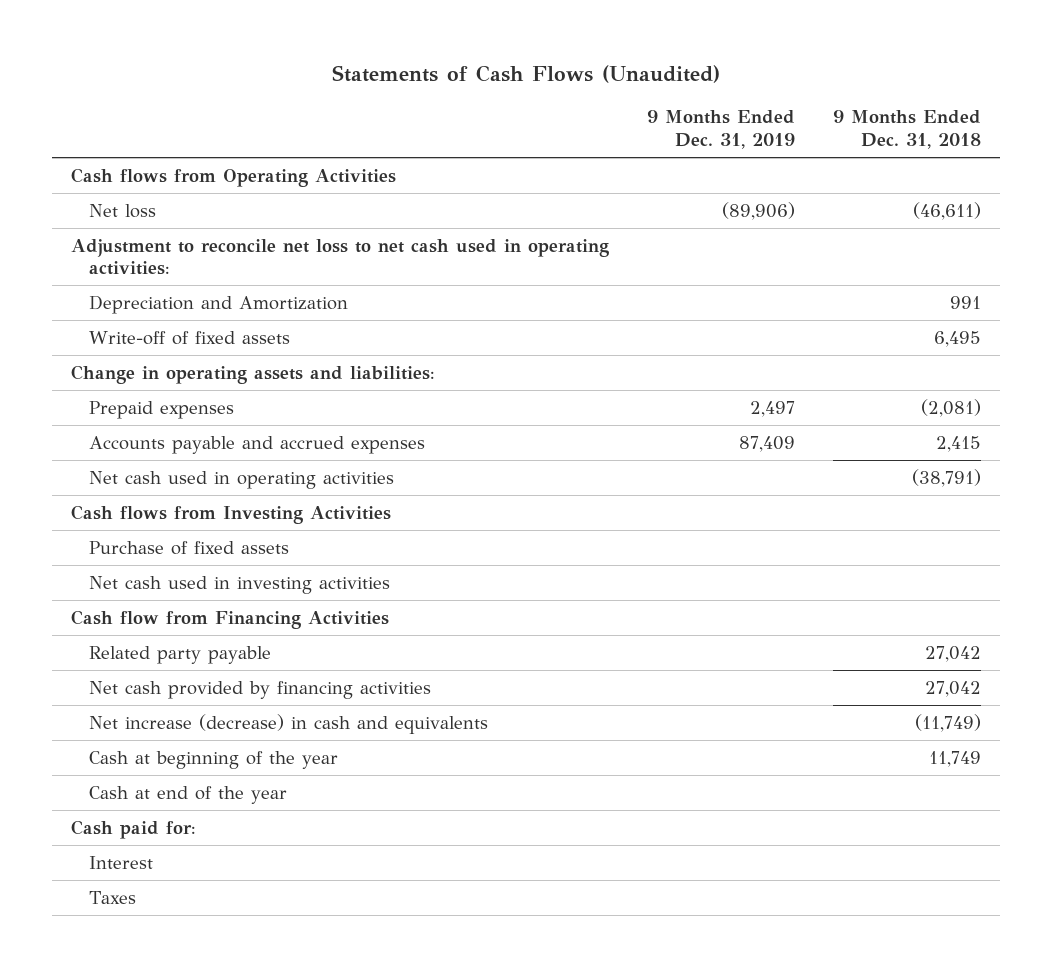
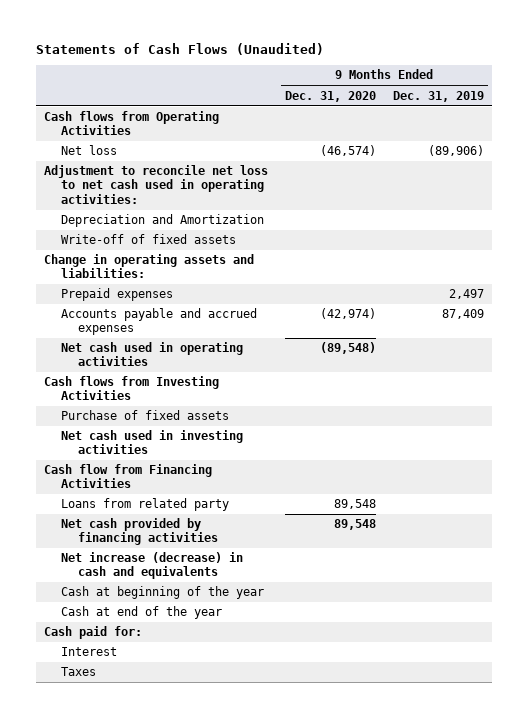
- | 9 Months Ended Dec. 31, 2019 | 9 Months Ended Dec. 31, 2018
+ | 9 Months Ended Dec. 31, 2020 | 9 Months Ended Dec. 31, 2019
- Related party payable | | 27,042
+ Loans from related party | 89,548 |

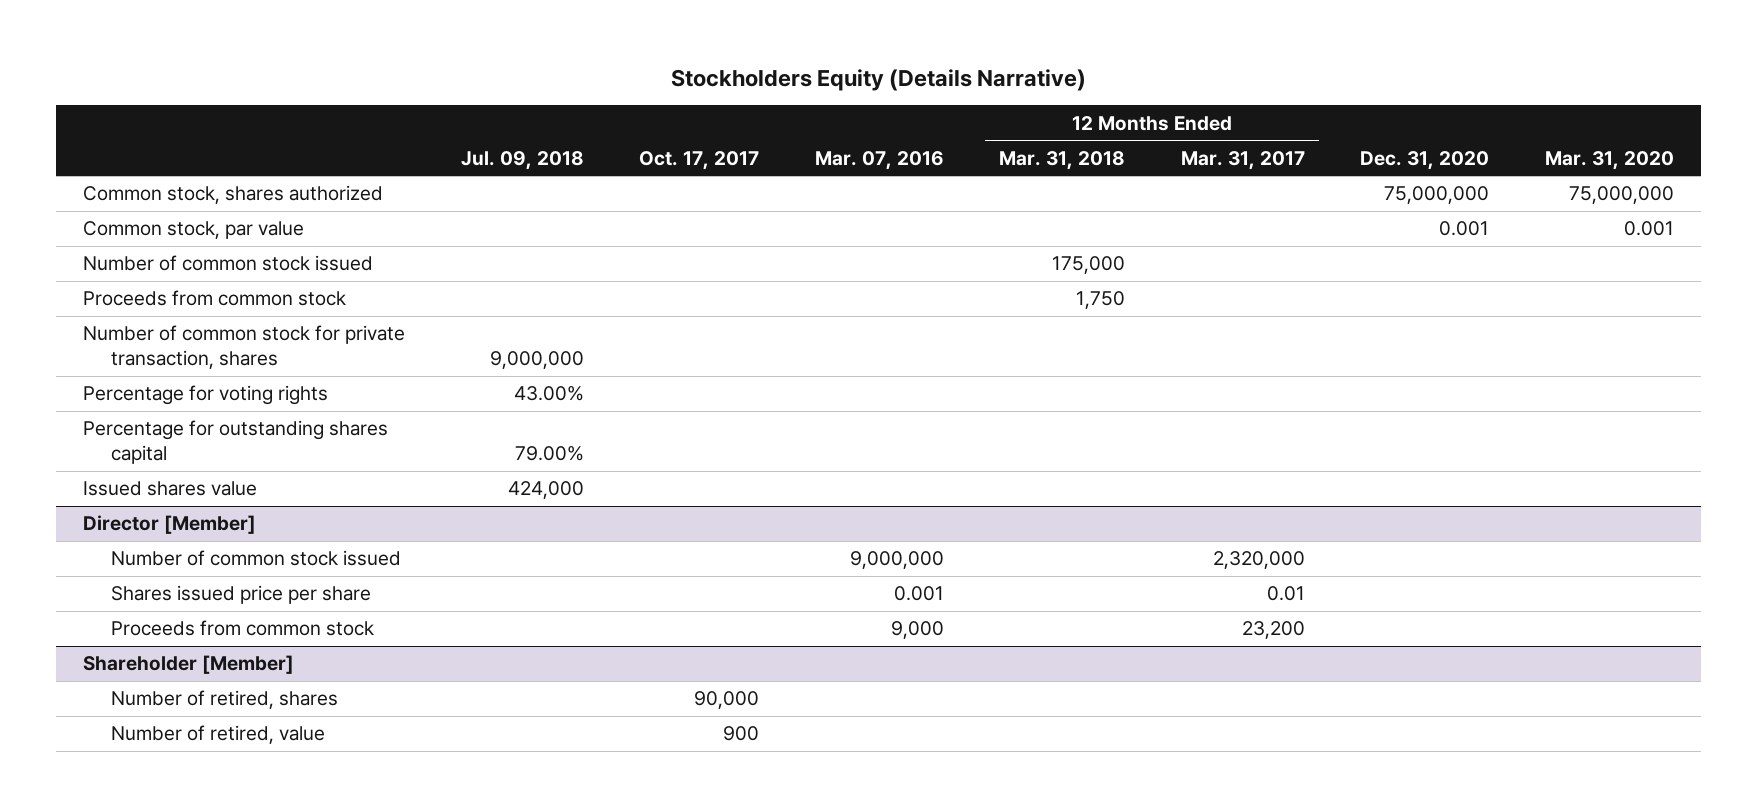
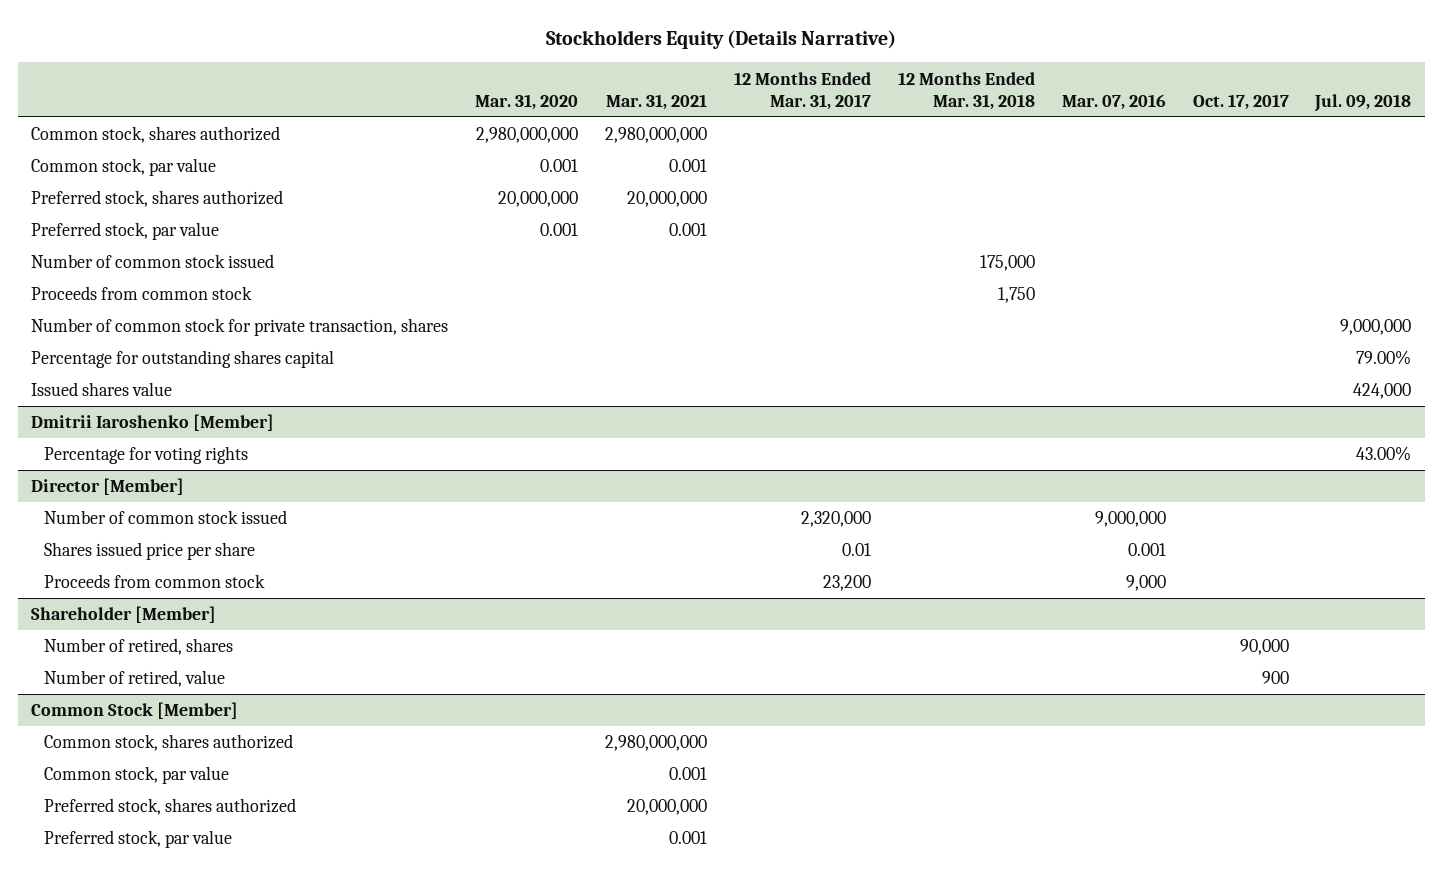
- | Jul. 09, 2018 | Oct. 17, 2017 | Mar. 07, 2016 | 12 Months Ended Mar. 31, 2018 | 12 Months Ended Mar. 31, 2017 | Dec. 31, 2020 | Mar. 31, 2020
+ | Mar. 31, 2020 | Mar. 31, 2021 | 12 Months Ended Mar. 31, 2017 | 12 Months Ended Mar. 31, 2018 | Mar. 07, 2016 | Oct. 17, 2017 | Jul. 09, 2018
- Common stock, shares authorized | | | | | | 75,000,000 | 75,000,000
+ Common stock, shares authorized | 2,980,000,000 | 2,980,000,000 | | | | |
+ Preferred stock, shares authorized | 20,000,000 | 20,000,000 | | | | |
+ Preferred stock, par value | 0.001 | 0.001 | | | | |
- Percentage for voting rights | 43.00% | | | | | |
+ Dmitrii Iaroshenko [Member]
+ Percentage for voting rights | | | | | | | 43.00%
+ Common Stock [Member]
+ Common stock, shares authorized | | 2,980,000,000 | | | | |
+ Common stock, par value | | 0.001 | | | | |
+ Preferred stock, shares authorized | | 20,000,000 | | | | |
+ Preferred stock, par value | | 0.001 | | | | |

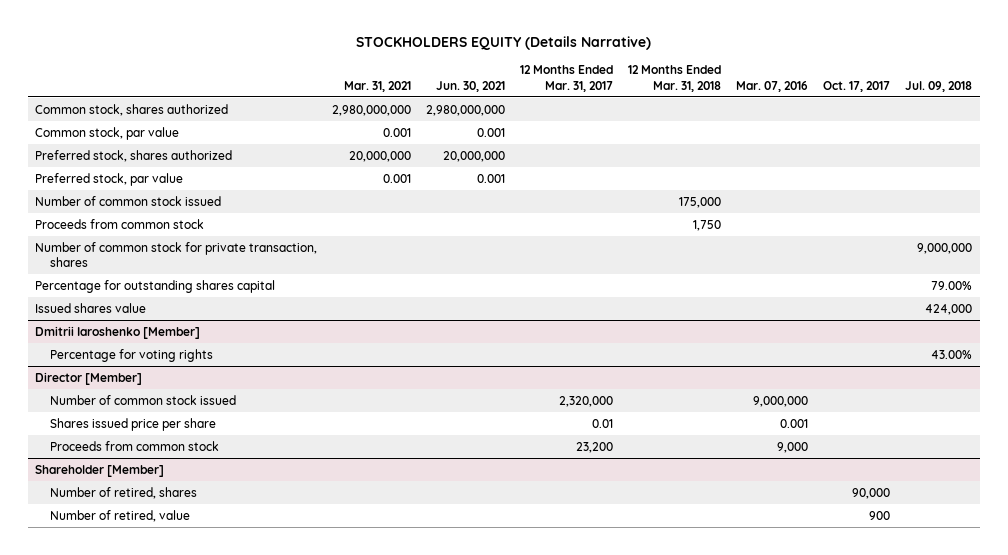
- Stockholders Equity (Details Narrative)
+ STOCKHOLDERS EQUITY (Details Narrative)
- | Mar. 31, 2020 | Mar. 31, 2021 | 12 Months Ended Mar. 31, 2017 | 12 Months Ended Mar. 31, 2018 | Mar. 07, 2016 | Oct. 17, 2017 | Jul. 09, 2018
+ | Mar. 31, 2021 | Jun. 30, 2021 | 12 Months Ended Mar. 31, 2017 | 12 Months Ended Mar. 31, 2018 | Mar. 07, 2016 | Oct. 17, 2017 | Jul. 09, 2018
- Common Stock [Member]
- Common stock, shares authorized | | 2,980,000,000 | | | | |
- Common stock, par value | | 0.001 | | | | |
- Preferred stock, shares authorized | | 20,000,000 | | | | |
- Preferred stock, par value | | 0.001 | | | | |

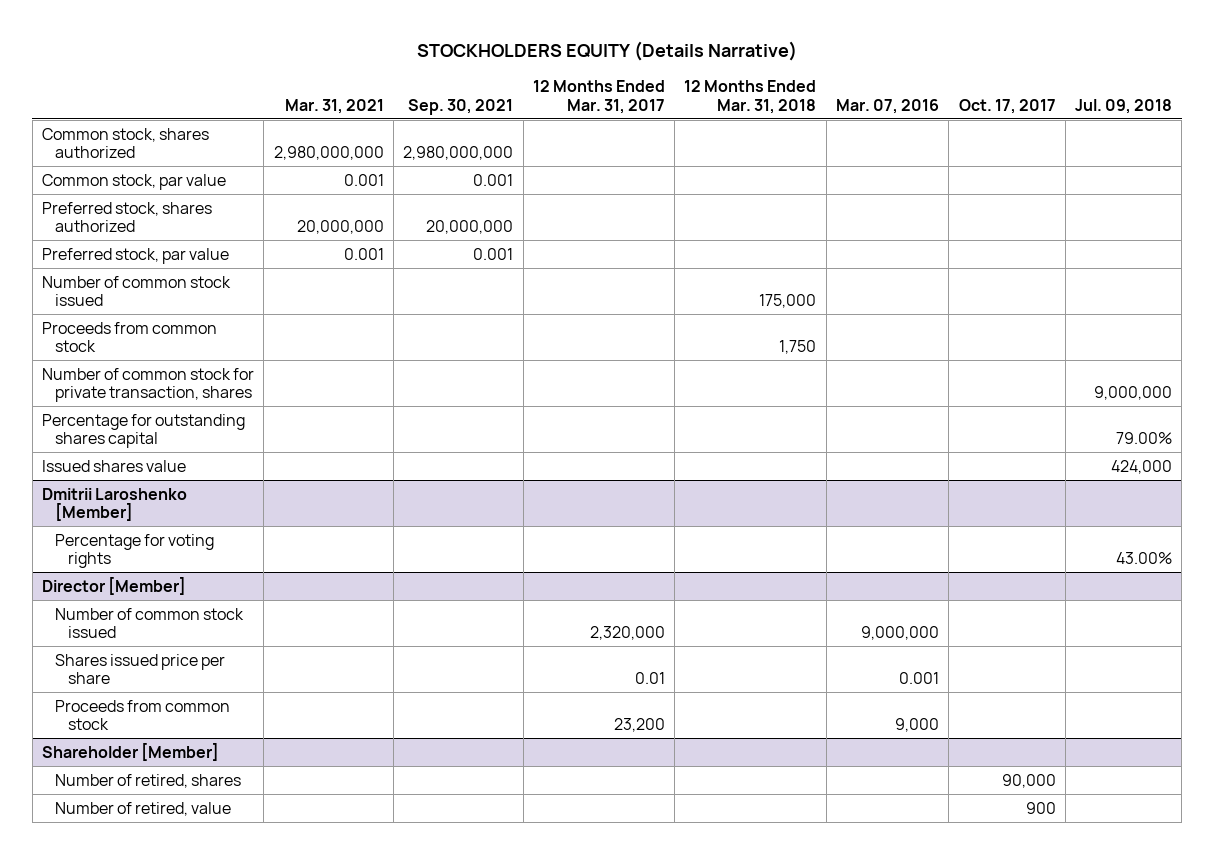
- | Mar. 31, 2021 | Jun. 30, 2021 | 12 Months Ended Mar. 31, 2017 | 12 Months Ended Mar. 31, 2018 | Mar. 07, 2016 | Oct. 17, 2017 | Jul. 09, 2018
+ | Mar. 31, 2021 | Sep. 30, 2021 | 12 Months Ended Mar. 31, 2017 | 12 Months Ended Mar. 31, 2018 | Mar. 07, 2016 | Oct. 17, 2017 | Jul. 09, 2018
- Dmitrii Iaroshenko [Member]
+ Dmitrii Laroshenko [Member]

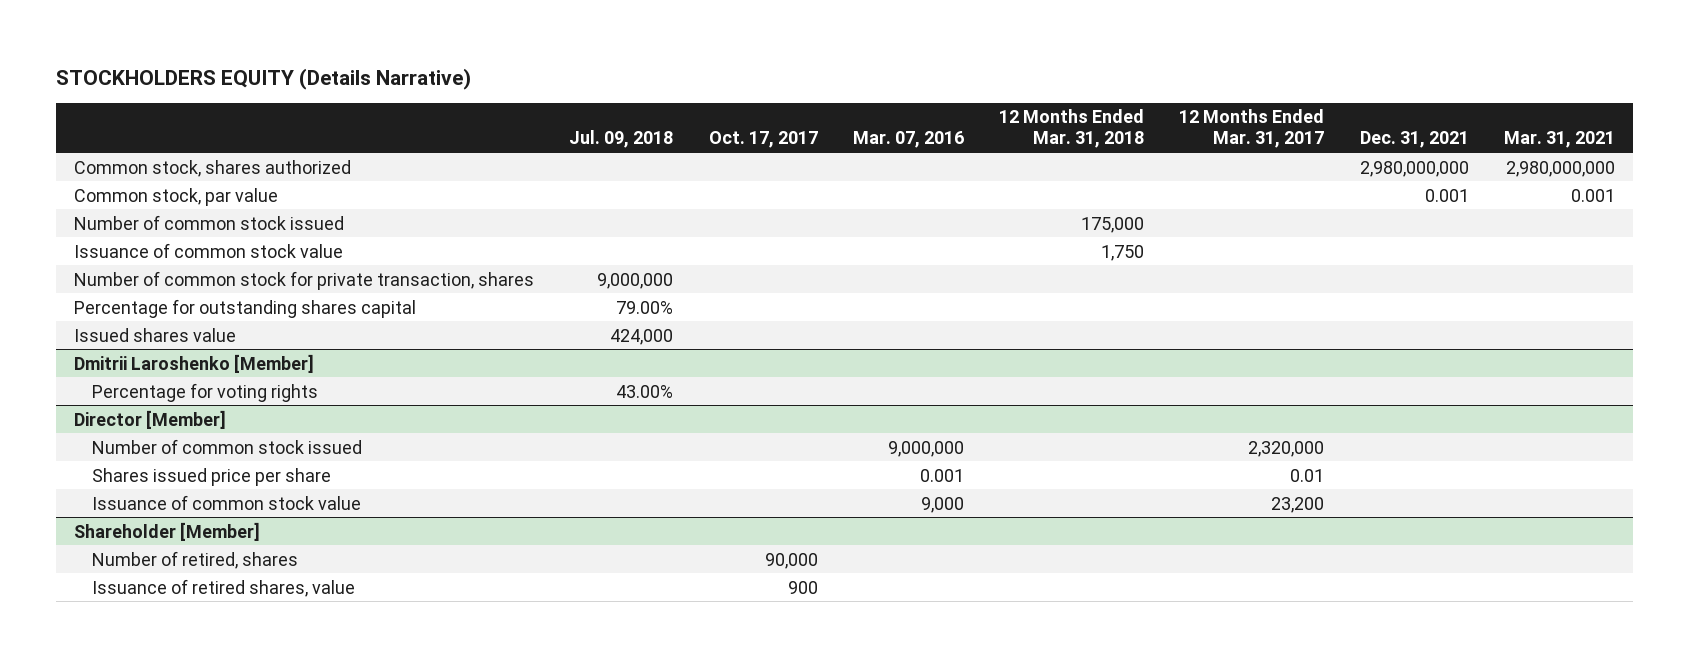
- | Mar. 31, 2021 | Sep. 30, 2021 | 12 Months Ended Mar. 31, 2017 | 12 Months Ended Mar. 31, 2018 | Mar. 07, 2016 | Oct. 17, 2017 | Jul. 09, 2018
+ | Jul. 09, 2018 | Oct. 17, 2017 | Mar. 07, 2016 | 12 Months Ended Mar. 31, 2018 | 12 Months Ended Mar. 31, 2017 | Dec. 31, 2021 | Mar. 31, 2021
- Preferred stock, shares authorized | 20,000,000 | 20,000,000 | | | | |
- Preferred stock, par value | 0.001 | 0.001 | | | | |
- Proceeds from common stock | | | | 1,750 | | |
+ Issuance of common stock value | | | | 1,750 | | |
@ Director [Member]
- Proceeds from common stock | | | 23,200 | | 9,000 | |
+ Issuance of common stock value | | | 9,000 | | 23,200 | |
@ Shareholder [Member]
- Number of retired, value | | | | | | 900 |
+ Issuance of retired shares, value | | 900 | | | | |

